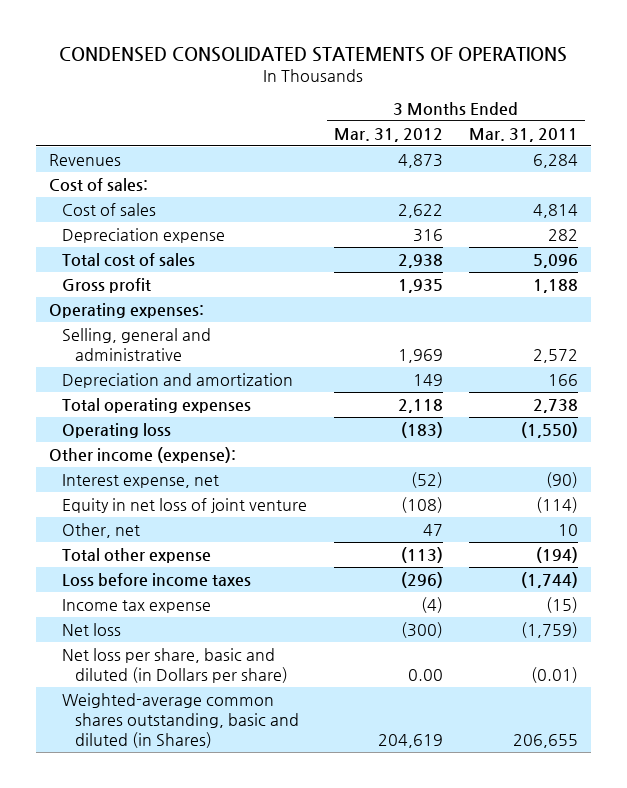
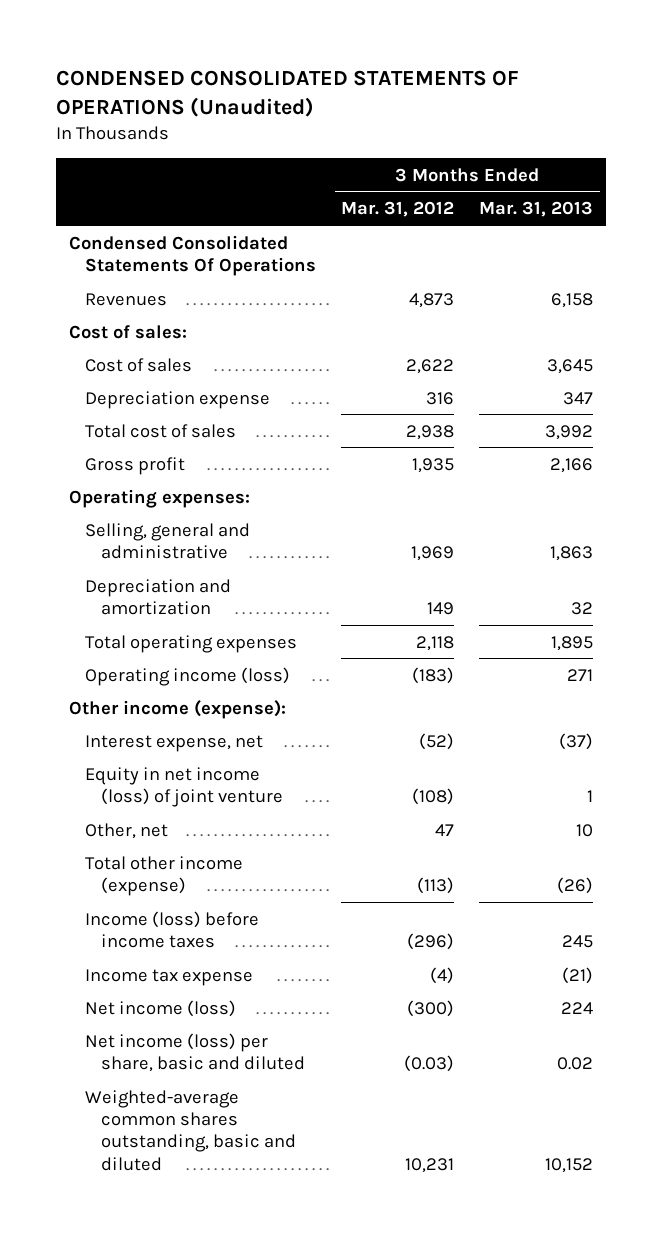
- CONDENSED CONSOLIDATED STATEMENTS OF OPERATIONS
+ CONDENSED CONSOLIDATED STATEMENTS OF OPERATIONS (Unaudited)
- | 3 Months Ended Mar. 31, 2012 | 3 Months Ended Mar. 31, 2011
+ | 3 Months Ended Mar. 31, 2012 | 3 Months Ended Mar. 31, 2013
+ Condensed Consolidated Statements Of Operations
- Operating loss | (183) | (1,550)
+ Operating income (loss) | (183) | 271
- Equity in net loss of joint venture | (108) | (114)
+ Equity in net income (loss) of joint venture | (108) | 1
- Total other expense | (113) | (194)
- Loss before income taxes | (296) | (1,744)
+ Total other income (expense) | (113) | (26)
+ Income (loss) before income taxes | (296) | 245
- Net loss | (300) | (1,759)
- Net loss per share, basic and diluted (in Dollars per share) | 0.00 | (0.01)
- Weighted-average common shares outstanding, basic and diluted (in Shares) | 204,619 | 206,655
+ Net income (loss) | (300) | 224
+ Net income (loss) per share, basic and diluted | (0.03) | 0.02
+ Weighted-average common shares outstanding, basic and diluted | 10,231 | 10,152

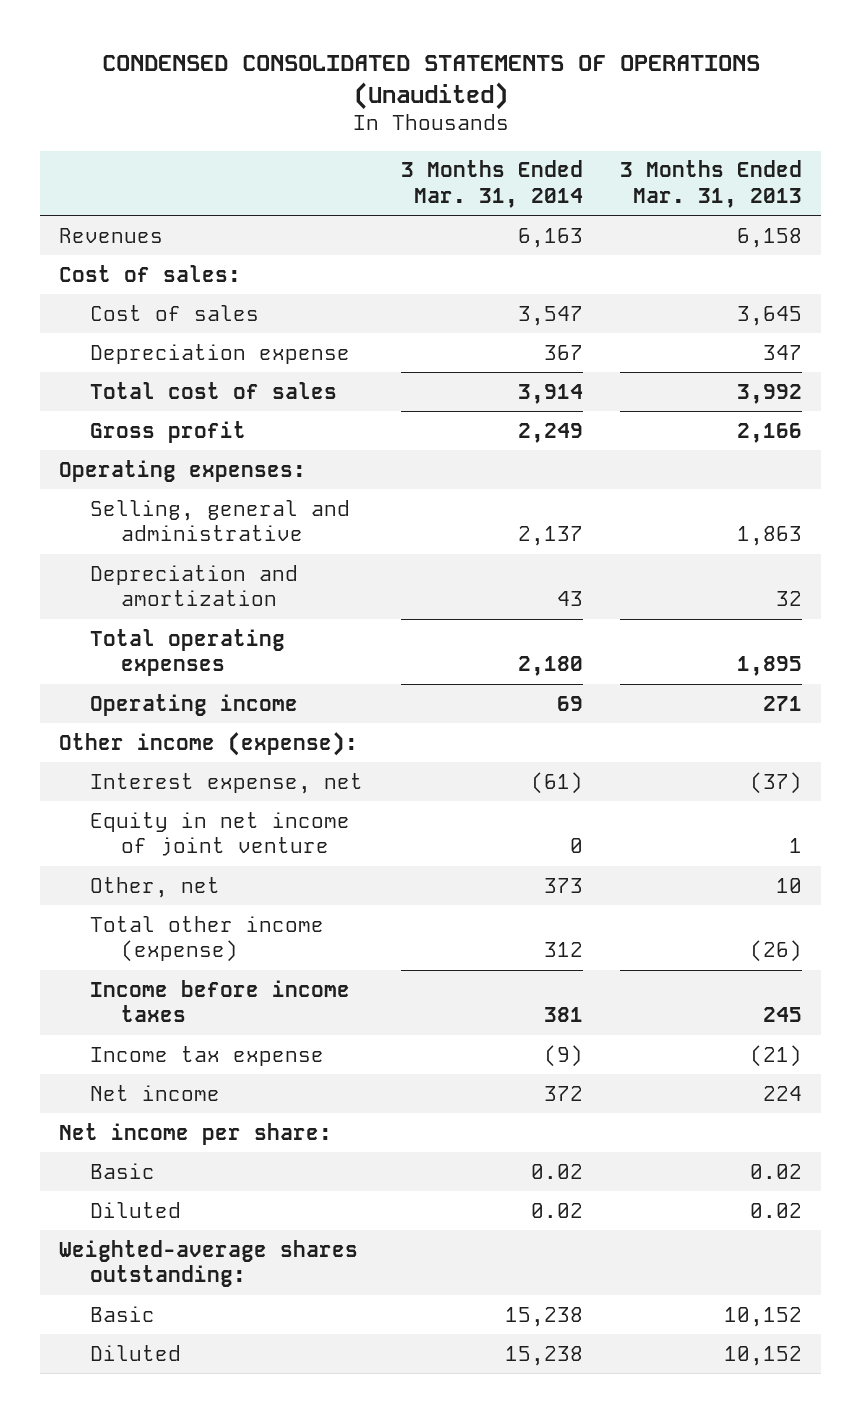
- | 3 Months Ended Mar. 31, 2012 | 3 Months Ended Mar. 31, 2013
+ | 3 Months Ended Mar. 31, 2014 | 3 Months Ended Mar. 31, 2013
- Condensed Consolidated Statements Of Operations
- Operating income (loss) | (183) | 271
+ Operating income | 69 | 271
- Equity in net income (loss) of joint venture | (108) | 1
+ Equity in net income of joint venture | 0 | 1
- Income (loss) before income taxes | (296) | 245
+ Income before income taxes | 381 | 245
- Net income (loss) | (300) | 224
- Net income (loss) per share, basic and diluted | (0.03) | 0.02
- Weighted-average common shares outstanding, basic and diluted | 10,231 | 10,152
+ Net income | 372 | 224
+ Net income per share:
+ Basic | 0.02 | 0.02
+ Diluted | 0.02 | 0.02
+ Weighted-average shares outstanding:
+ Basic | 15,238 | 10,152
+ Diluted | 15,238 | 10,152

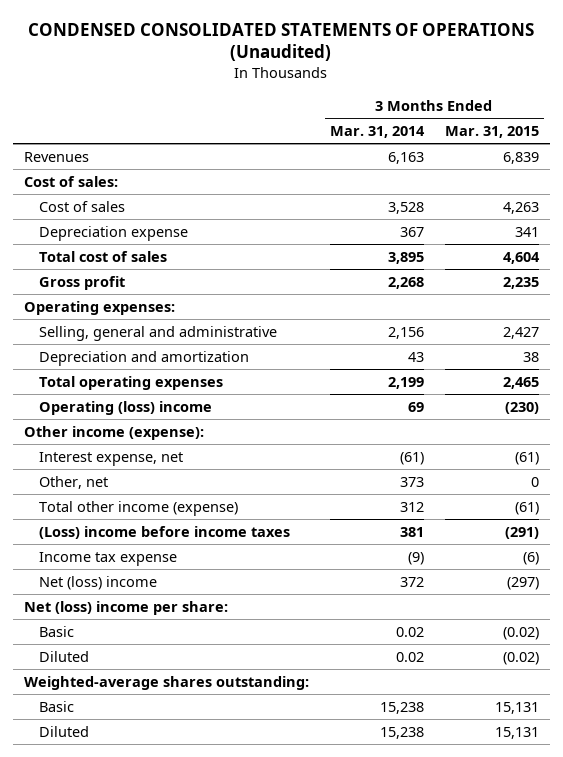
- | 3 Months Ended Mar. 31, 2014 | 3 Months Ended Mar. 31, 2013
+ | 3 Months Ended Mar. 31, 2014 | 3 Months Ended Mar. 31, 2015
- Cost of sales | 3,547 | 3,645
+ Cost of sales | 3,528 | 4,263
- Total cost of sales | 3,914 | 3,992
- Gross profit | 2,249 | 2,166
+ Total cost of sales | 3,895 | 4,604
+ Gross profit | 2,268 | 2,235
- Selling, general and administrative | 2,137 | 1,863
+ Selling, general and administrative | 2,156 | 2,427
- Total operating expenses | 2,180 | 1,895
- Operating income | 69 | 271
+ Total operating expenses | 2,199 | 2,465
+ Operating (loss) income | 69 | (230)
- Equity in net income of joint venture | 0 | 1
- Income before income taxes | 381 | 245
+ (Loss) income before income taxes | 381 | (291)
- Net income | 372 | 224
- Net income per share:
+ Net (loss) income | 372 | (297)
+ Net (loss) income per share:

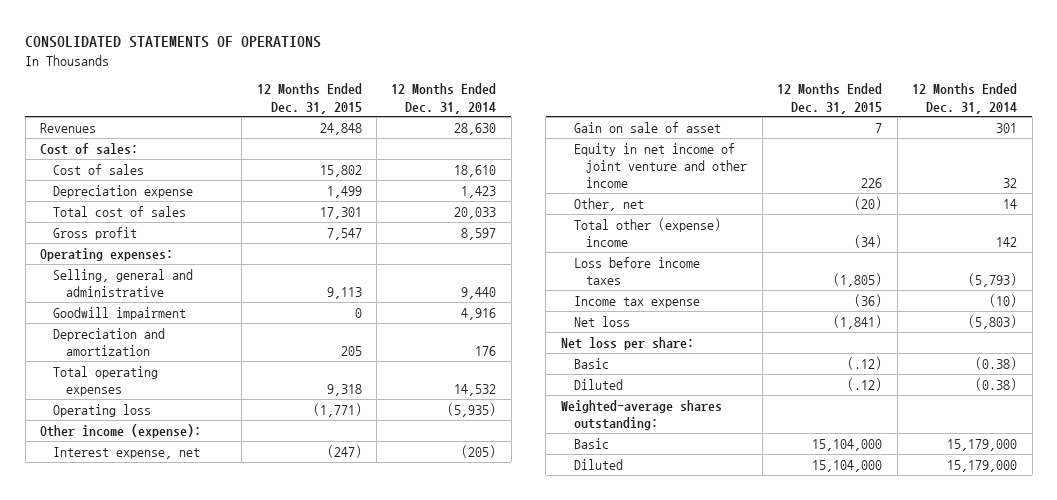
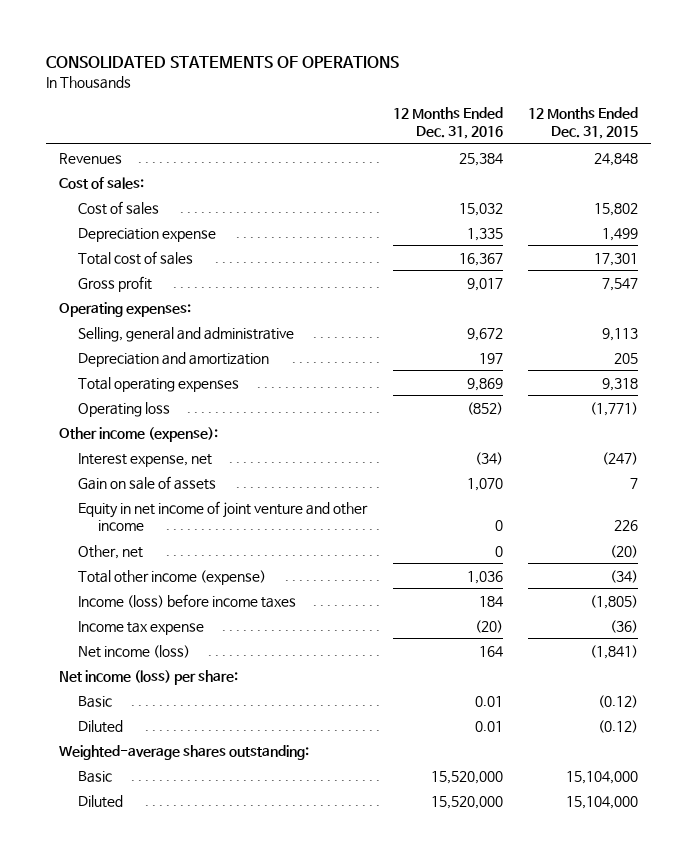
- | 12 Months Ended Dec. 31, 2015 | 12 Months Ended Dec. 31, 2014
+ | 12 Months Ended Dec. 31, 2016 | 12 Months Ended Dec. 31, 2015
- Goodwill impairment | 0 | 4,916
- Gain on sale of asset | 7 | 301
+ Gain on sale of assets | 1,070 | 7
- Total other (expense) income | (34) | 142
- Loss before income taxes | (1,805) | (5,793)
+ Total other income (expense) | 1,036 | (34)
+ Income (loss) before income taxes | 184 | (1,805)
- Net loss | (1,841) | (5,803)
- Net loss per share:
- Basic | (.12) | (0.38)
- Diluted | (.12) | (0.38)
+ Net income (loss) | 164 | (1,841)
+ Net income (loss) per share:
+ Basic | 0.01 | (0.12)
+ Diluted | 0.01 | (0.12)

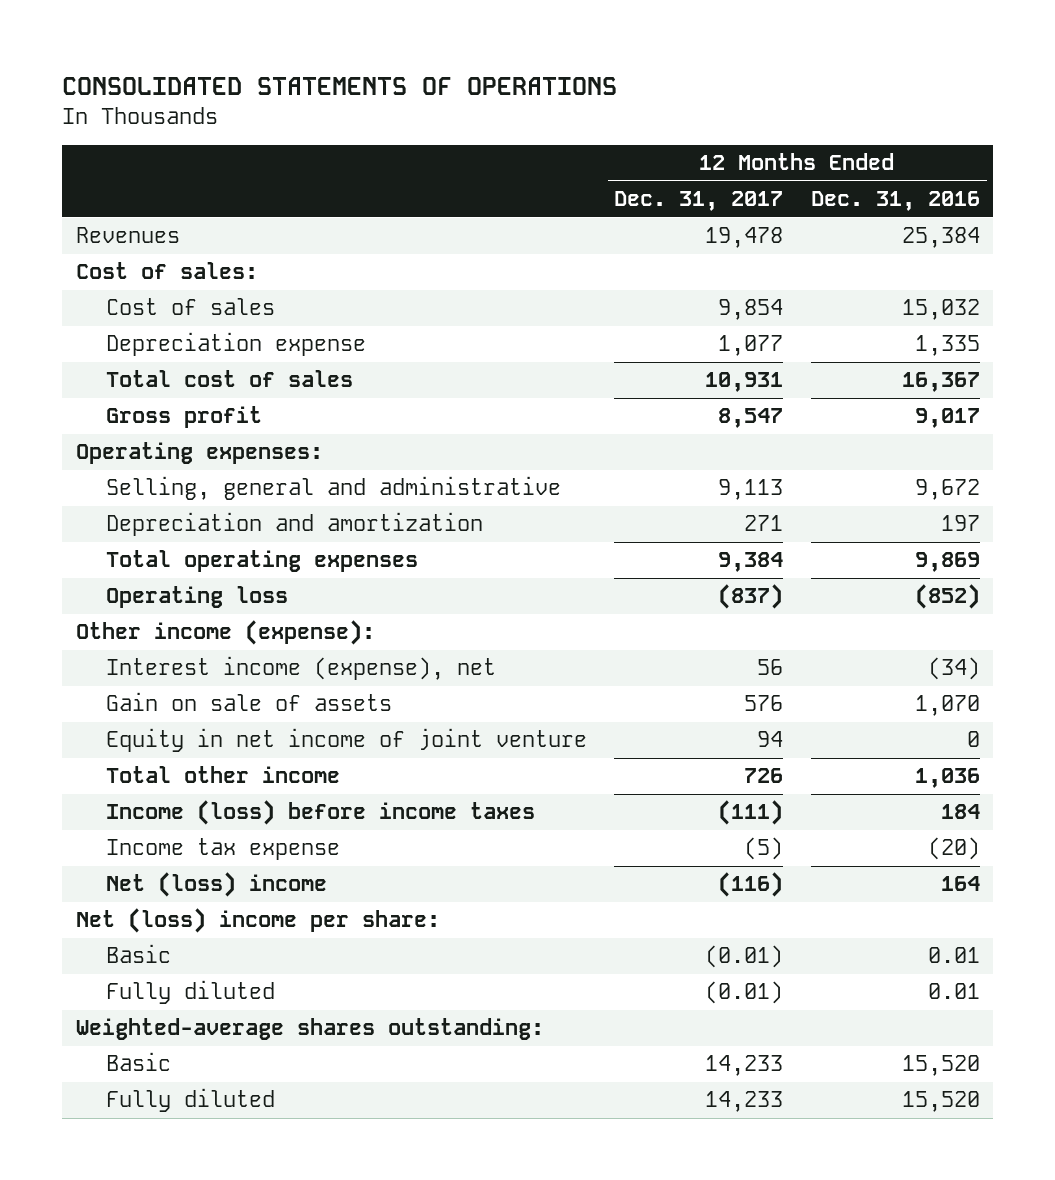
- | 12 Months Ended Dec. 31, 2016 | 12 Months Ended Dec. 31, 2015
+ | 12 Months Ended Dec. 31, 2017 | 12 Months Ended Dec. 31, 2016
- Interest expense, net | (34) | (247)
+ Interest income (expense), net | 56 | (34)
- Equity in net income of joint venture and other income | 0 | 226
- Other, net | 0 | (20)
- Total other income (expense) | 1,036 | (34)
+ Equity in net income of joint venture | 94 | 0
+ Total other income | 726 | 1,036
- Net income (loss) | 164 | (1,841)
- Net income (loss) per share:
+ Net (loss) income | (116) | 164
+ Net (loss) income per share:
- Diluted | 0.01 | (0.12)
+ Fully diluted | (0.01) | 0.01
- Basic | 15,520,000 | 15,104,000
- Diluted | 15,520,000 | 15,104,000
+ Basic | 14,233 | 15,520
+ Fully diluted | 14,233 | 15,520

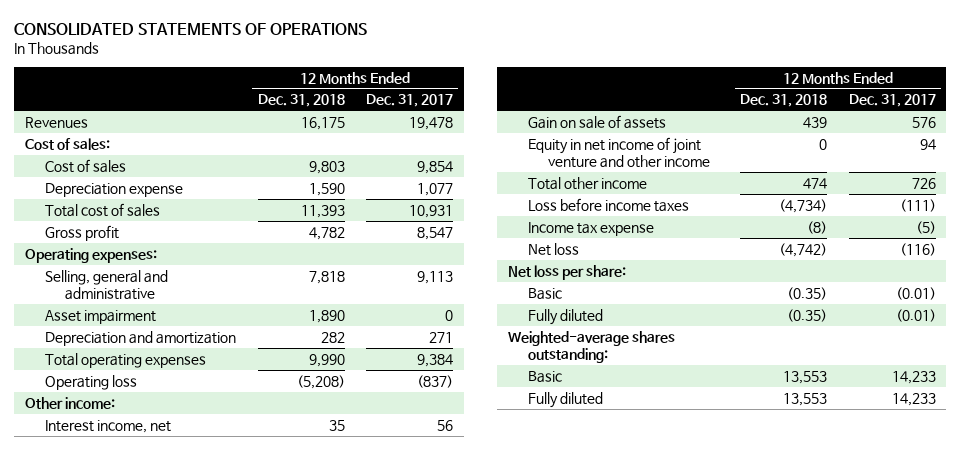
- | 12 Months Ended Dec. 31, 2017 | 12 Months Ended Dec. 31, 2016
+ | 12 Months Ended Dec. 31, 2018 | 12 Months Ended Dec. 31, 2017
+ Asset impairment | 1,890 | 0
- Other income (expense):
- Interest income (expense), net | 56 | (34)
+ Other income:
+ Interest income, net | 35 | 56
- Equity in net income of joint venture | 94 | 0
+ Equity in net income of joint venture and other income | 0 | 94
- Income (loss) before income taxes | (111) | 184
+ Loss before income taxes | (4,734) | (111)
- Net (loss) income | (116) | 164
- Net (loss) income per share:
+ Net loss | (4,742) | (116)
+ Net loss per share:

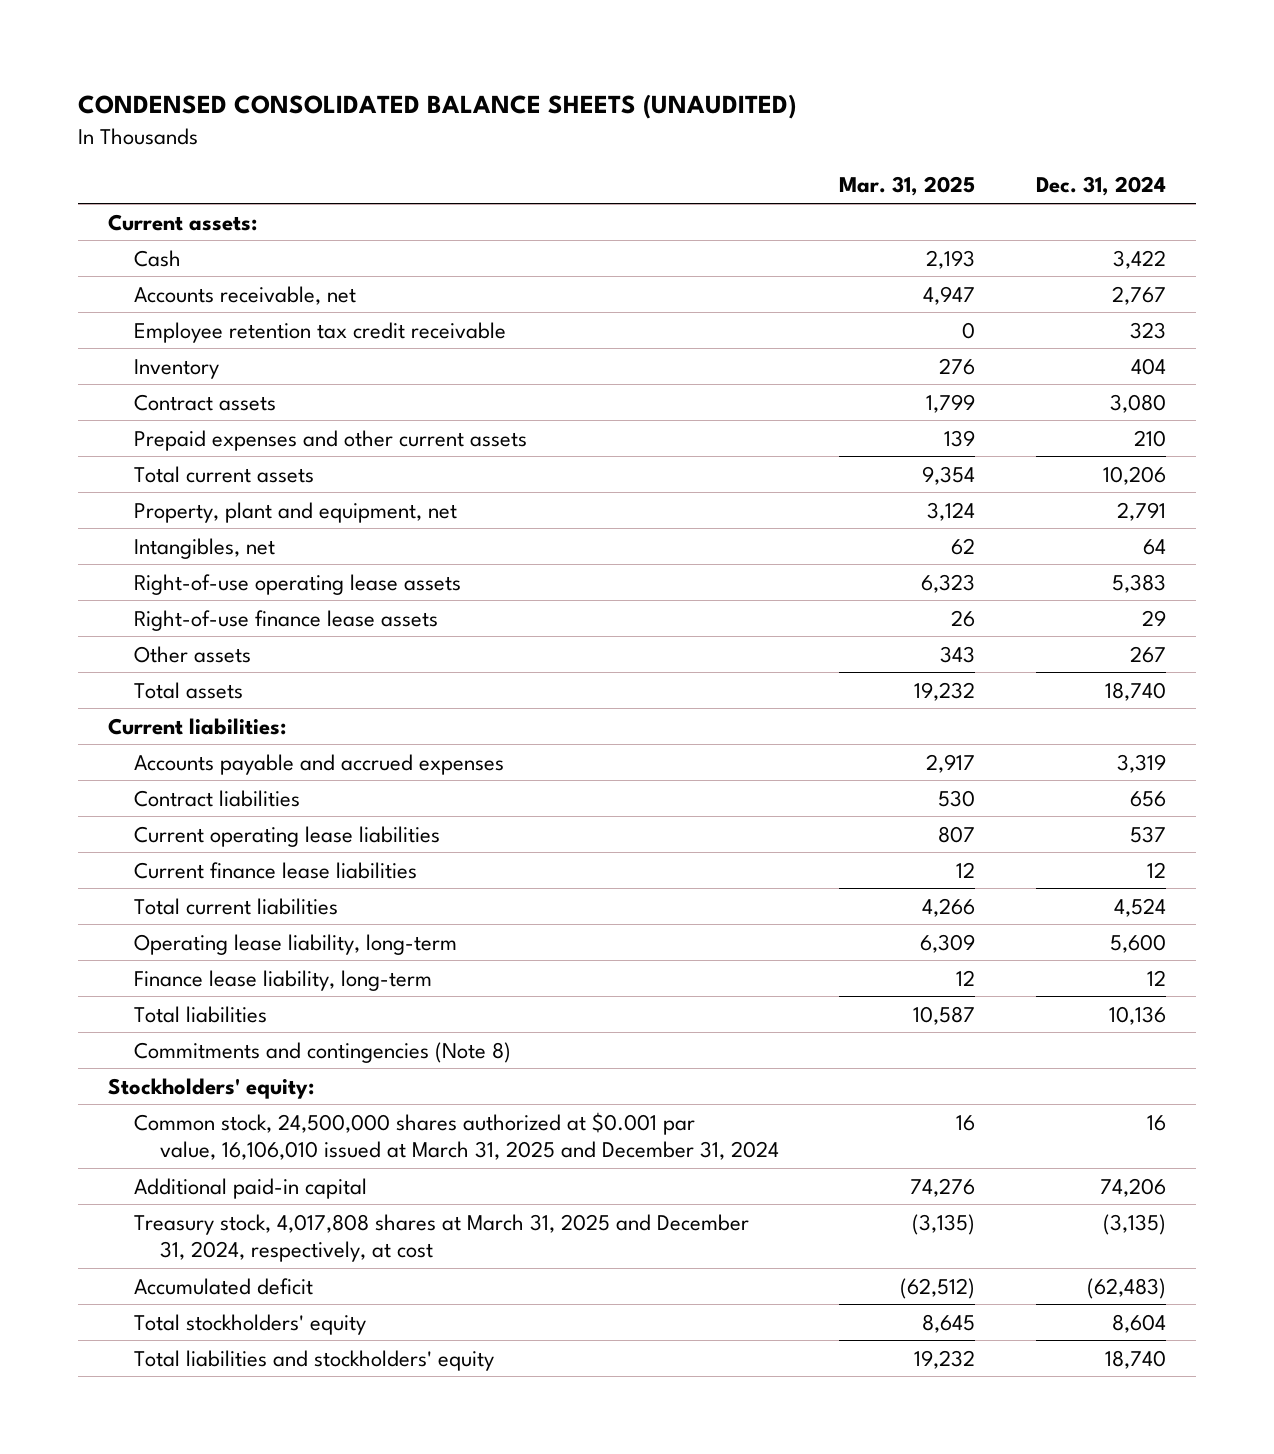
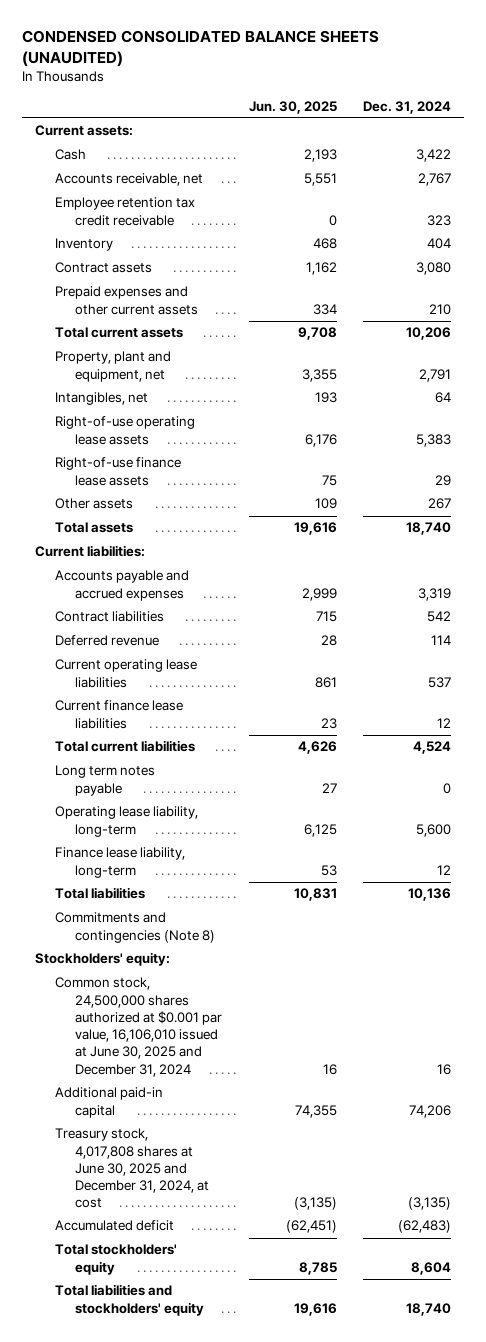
- | Mar. 31, 2025 | Dec. 31, 2024
+ | Jun. 30, 2025 | Dec. 31, 2024
- Contract liabilities | 530 | 656
+ Contract liabilities | 715 | 542
+ Deferred revenue | 28 | 114
+ Long term notes payable | 27 | 0
- Common stock, 24,500,000 shares authorized at $0.001 par value, 16,106,010 issued at March 31, 2025 and December 31, 2024 | 16 | 16
+ Common stock, 24,500,000 shares authorized at $0.001 par value, 16,106,010 issued at June 30, 2025 and December 31, 2024 | 16 | 16
- Treasury stock, 4,017,808 shares at March 31, 2025 and December 31, 2024, respectively, at cost | (3,135) | (3,135)
+ Treasury stock, 4,017,808 shares at June 30, 2025 and December 31, 2024, at cost | (3,135) | (3,135)

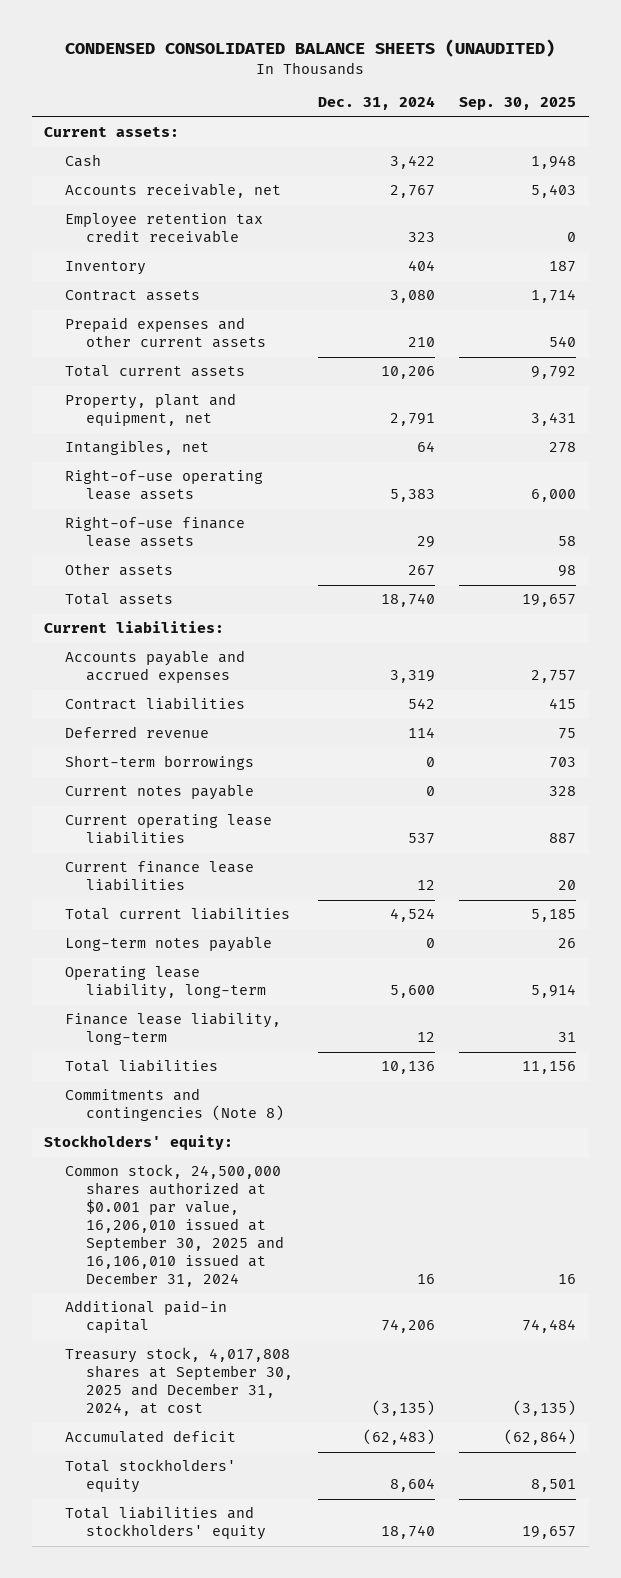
- | Jun. 30, 2025 | Dec. 31, 2024
+ | Dec. 31, 2024 | Sep. 30, 2025
+ Short-term borrowings | 0 | 703
+ Current notes payable | 0 | 328
- Long term notes payable | 27 | 0
+ Long-term notes payable | 0 | 26
- Common stock, 24,500,000 shares authorized at $0.001 par value, 16,106,010 issued at June 30, 2025 and December 31, 2024 | 16 | 16
+ Common stock, 24,500,000 shares authorized at $0.001 par value, 16,206,010 issued at September 30, 2025 and 16,106,010 issued at December 31, 2024 | 16 | 16
- Treasury stock, 4,017,808 shares at June 30, 2025 and December 31, 2024, at cost | (3,135) | (3,135)
+ Treasury stock, 4,017,808 shares at September 30, 2025 and December 31, 2024, at cost | (3,135) | (3,135)

